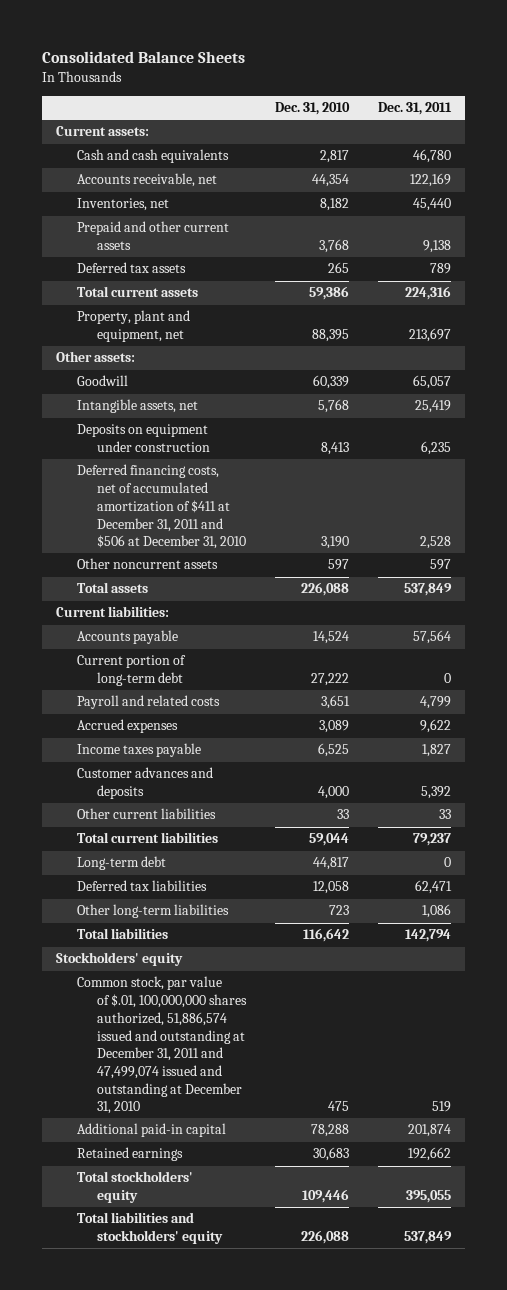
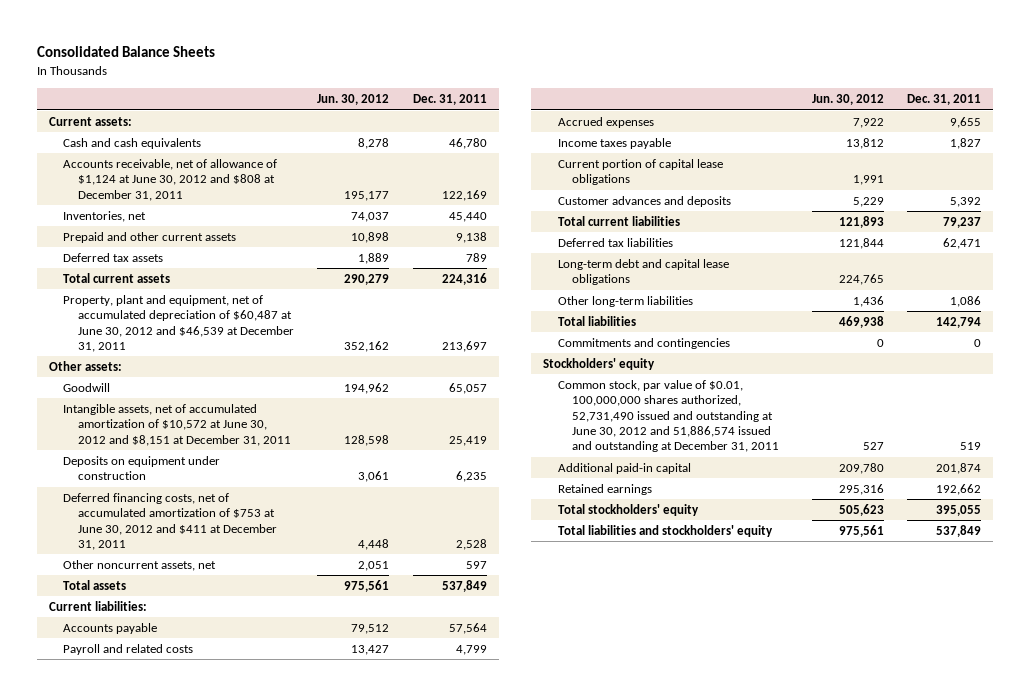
- | Dec. 31, 2010 | Dec. 31, 2011
+ | Jun. 30, 2012 | Dec. 31, 2011
- Accounts receivable, net | 44,354 | 122,169
+ Accounts receivable, net of allowance of $1,124 at June 30, 2012 and $808 at December 31, 2011 | 195,177 | 122,169
- Property, plant and equipment, net | 88,395 | 213,697
+ Property, plant and equipment, net of accumulated depreciation of $60,487 at June 30, 2012 and $46,539 at December 31, 2011 | 352,162 | 213,697
- Intangible assets, net | 5,768 | 25,419
+ Intangible assets, net of accumulated amortization of $10,572 at June 30, 2012 and $8,151 at December 31, 2011 | 128,598 | 25,419
- Deferred financing costs, net of accumulated amortization of $411 at December 31, 2011 and $506 at December 31, 2010 | 3,190 | 2,528
- Other noncurrent assets | 597 | 597
+ Deferred financing costs, net of accumulated amortization of $753 at June 30, 2012 and $411 at December 31, 2011 | 4,448 | 2,528
+ Other noncurrent assets, net | 2,051 | 597
- Current portion of long-term debt | 27,222 | 0
- Accrued expenses | 3,089 | 9,622
+ Accrued expenses | 7,922 | 9,655
+ Current portion of capital lease obligations | 1,991 |
- Other current liabilities | 33 | 33
- Long-term debt | 44,817 | 0
+ Long-term debt and capital lease obligations | 224,765 |
+ Commitments and contingencies | 0 | 0
- Common stock, par value of $.01, 100,000,000 shares authorized, 51,886,574 issued and outstanding at December 31, 2011 and 47,499,074 issued and outstanding at December 31, 2010 | 475 | 519
+ Common stock, par value of $0.01, 100,000,000 shares authorized, 52,731,490 issued and outstanding at June 30, 2012 and 51,886,574 issued and outstanding at December 31, 2011 | 527 | 519

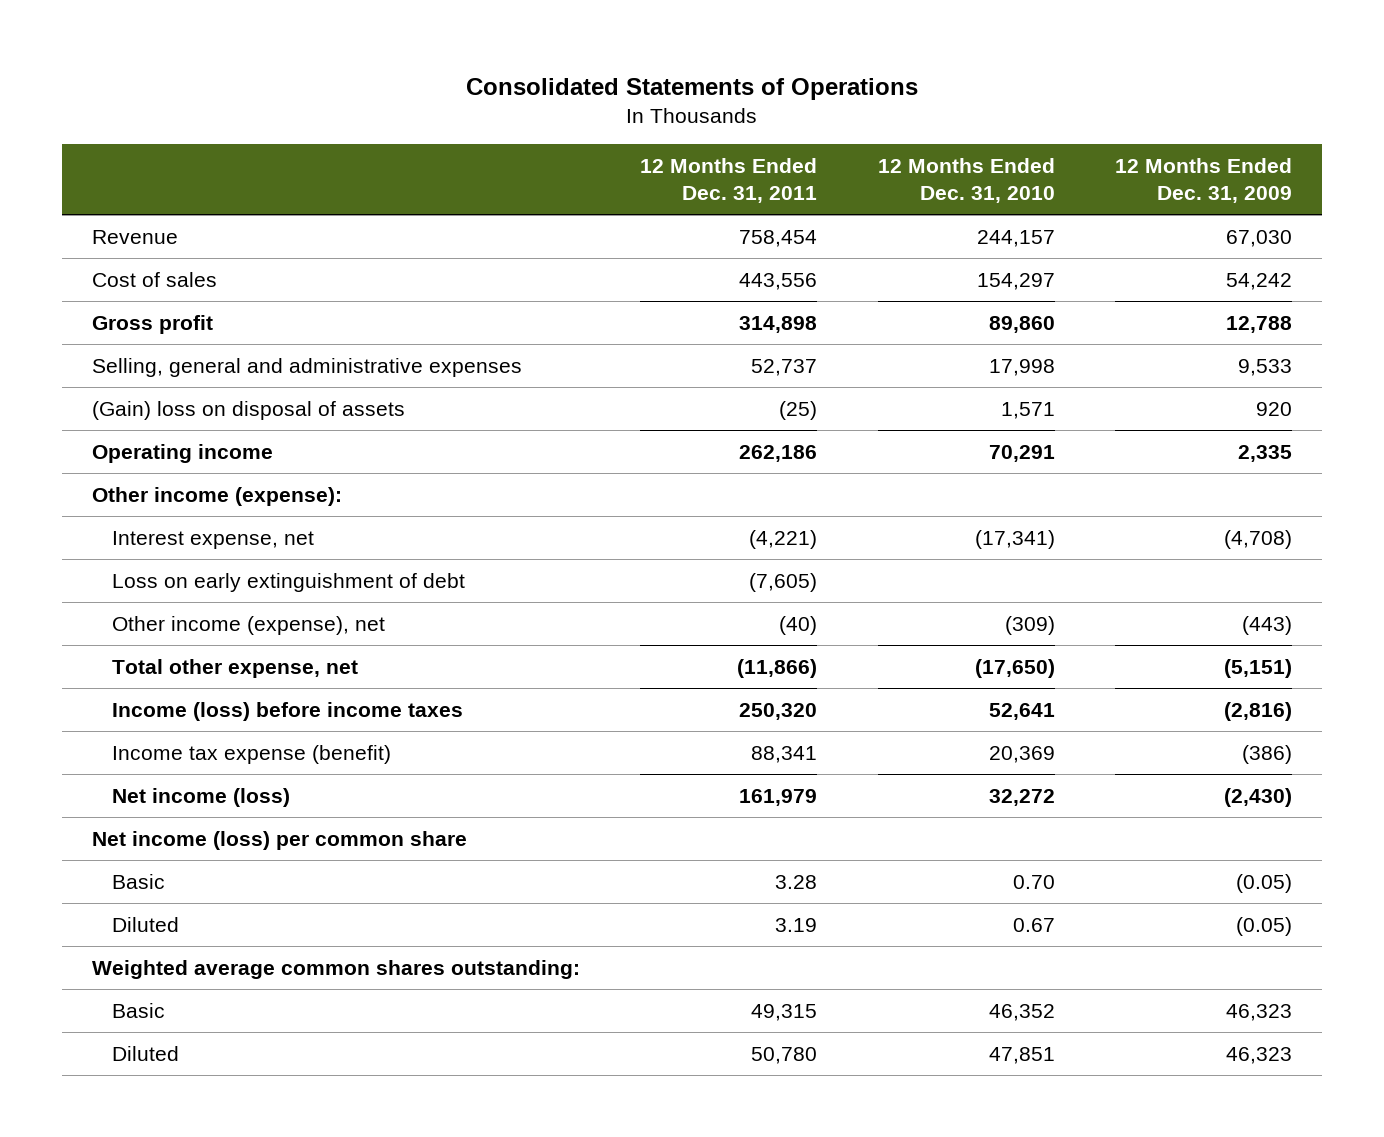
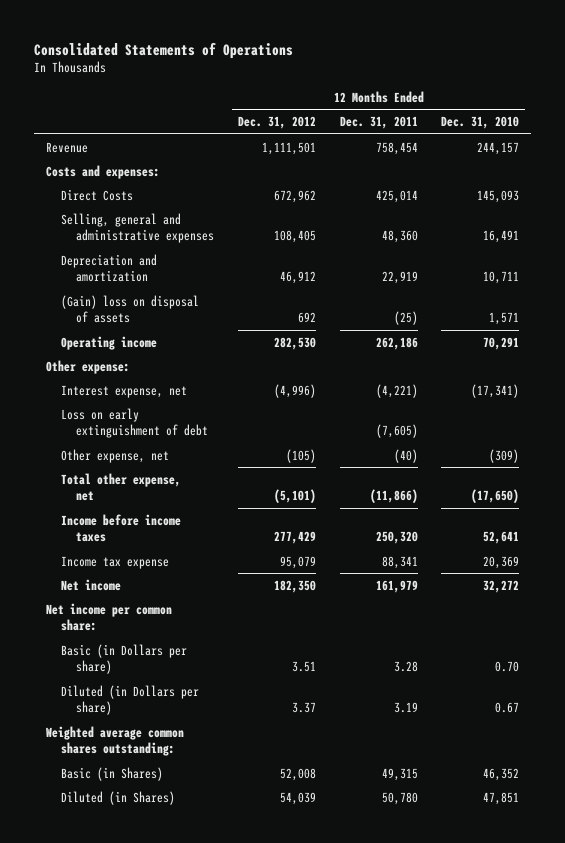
- | 12 Months Ended Dec. 31, 2011 | 12 Months Ended Dec. 31, 2010 | 12 Months Ended Dec. 31, 2009
+ | 12 Months Ended Dec. 31, 2012 | 12 Months Ended Dec. 31, 2011 | 12 Months Ended Dec. 31, 2010
- Cost of sales | 443,556 | 154,297 | 54,242
- Gross profit | 314,898 | 89,860 | 12,788
- Selling, general and administrative expenses | 52,737 | 17,998 | 9,533
+ Costs and expenses:
+ Direct Costs | 672,962 | 425,014 | 145,093
+ Selling, general and administrative expenses | 108,405 | 48,360 | 16,491
+ Depreciation and amortization | 46,912 | 22,919 | 10,711
- Other income (expense):
+ Other expense:
- Other income (expense), net | (40) | (309) | (443)
+ Other expense, net | (105) | (40) | (309)
- Income (loss) before income taxes | 250,320 | 52,641 | (2,816)
- Income tax expense (benefit) | 88,341 | 20,369 | (386)
- Net income (loss) | 161,979 | 32,272 | (2,430)
- Net income (loss) per common share
- Basic | 3.28 | 0.70 | (0.05)
- Diluted | 3.19 | 0.67 | (0.05)
+ Income before income taxes | 277,429 | 250,320 | 52,641
+ Income tax expense | 95,079 | 88,341 | 20,369
+ Net income | 182,350 | 161,979 | 32,272
+ Net income per common share:
+ Basic (in Dollars per share) | 3.51 | 3.28 | 0.70
+ Diluted (in Dollars per share) | 3.37 | 3.19 | 0.67
- Basic | 49,315 | 46,352 | 46,323
- Diluted | 50,780 | 47,851 | 46,323
+ Basic (in Shares) | 52,008 | 49,315 | 46,352
+ Diluted (in Shares) | 54,039 | 50,780 | 47,851

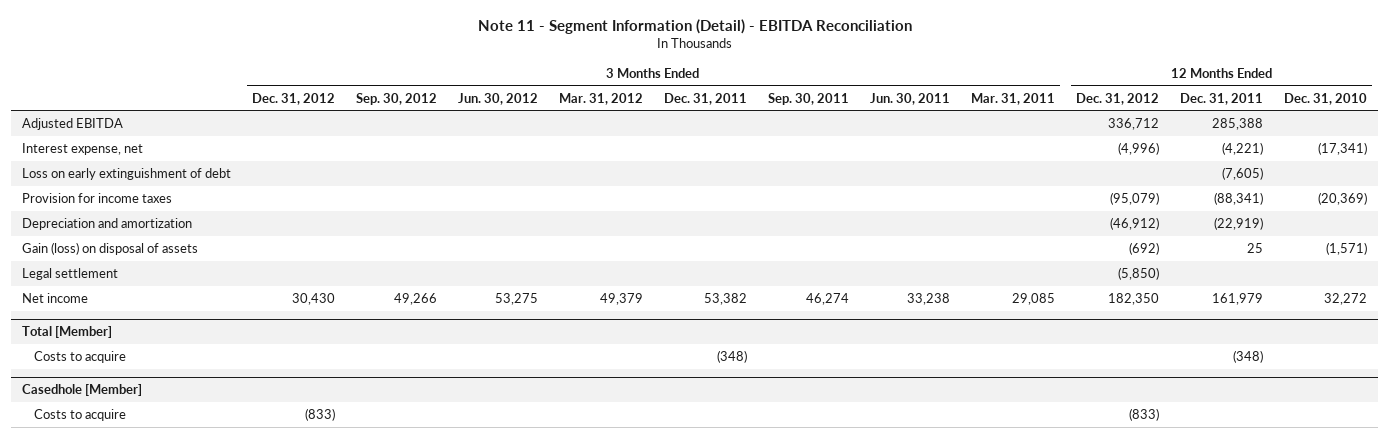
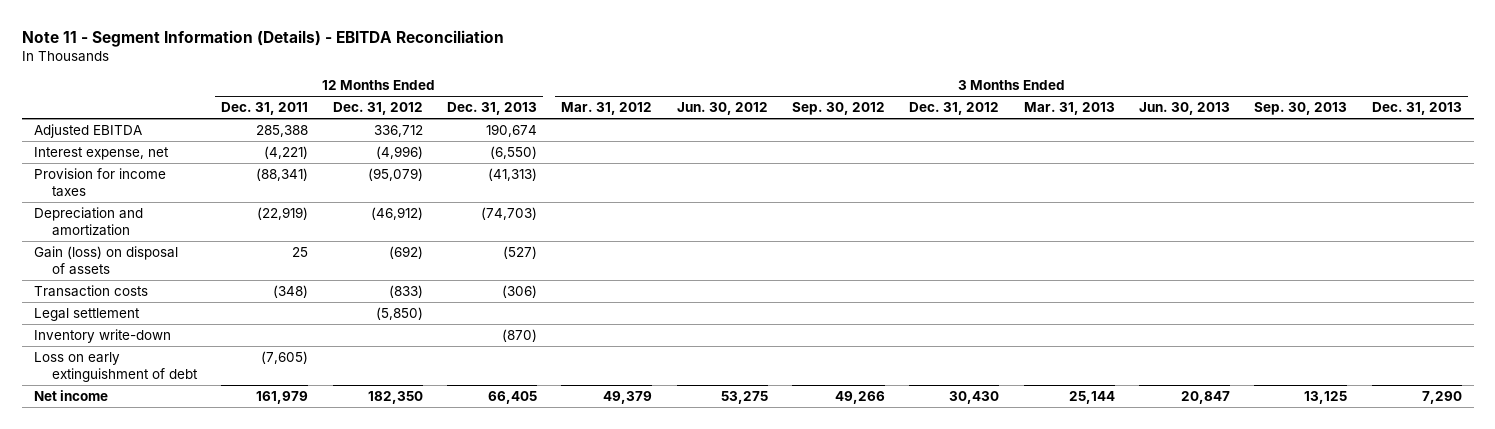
- Note 11 - Segment Information (Detail) - EBITDA Reconciliation
+ Note 11 - Segment Information (Details) - EBITDA Reconciliation
- | 3 Months Ended Dec. 31, 2012 | 3 Months Ended Sep. 30, 2012 | 3 Months Ended Jun. 30, 2012 | 3 Months Ended Mar. 31, 2012 | 3 Months Ended Dec. 31, 2011 | 3 Months Ended Sep. 30, 2011 | 3 Months Ended Jun. 30, 2011 | 3 Months Ended Mar. 31, 2011 | 12 Months Ended Dec. 31, 2012 | 12 Months Ended Dec. 31, 2011 | 12 Months Ended Dec. 31, 2010
+ | 12 Months Ended Dec. 31, 2011 | 12 Months Ended Dec. 31, 2012 | 12 Months Ended Dec. 31, 2013 | 3 Months Ended Mar. 31, 2012 | 3 Months Ended Jun. 30, 2012 | 3 Months Ended Sep. 30, 2012 | 3 Months Ended Dec. 31, 2012 | 3 Months Ended Mar. 31, 2013 | 3 Months Ended Jun. 30, 2013 | 3 Months Ended Sep. 30, 2013 | 3 Months Ended Dec. 31, 2013
+ Transaction costs | (348) | (833) | (306) | | | | | | | |
+ Inventory write-down | | | (870) | | | | | | | |
moved down: Loss on early extinguishment of debt | (7,605) | | | | | | | | | |
- Total [Member]
- Costs to acquire | | | | | (348) | | | | | (348) |
- Casedhole [Member]
- Costs to acquire | (833) | | | | | | | | (833) | |

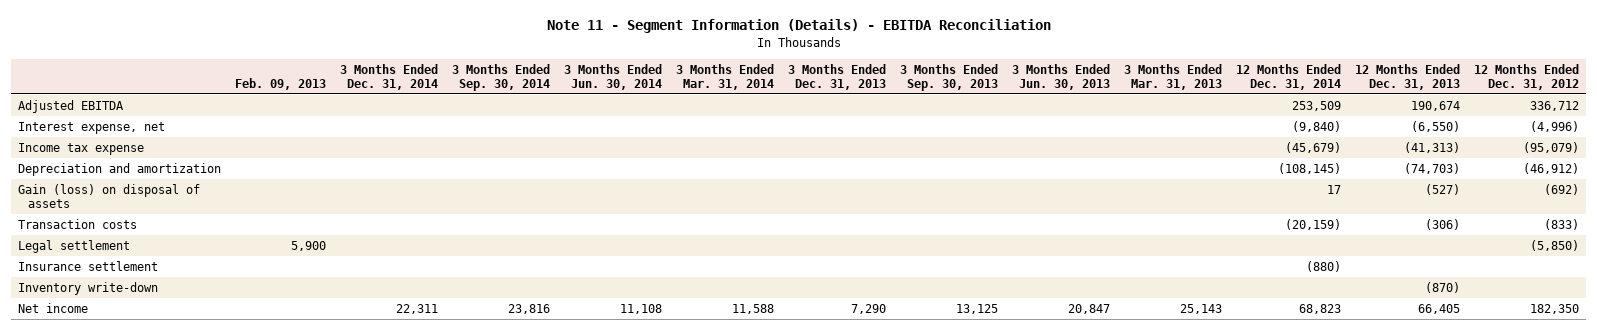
- | 12 Months Ended Dec. 31, 2011 | 12 Months Ended Dec. 31, 2012 | 12 Months Ended Dec. 31, 2013 | 3 Months Ended Mar. 31, 2012 | 3 Months Ended Jun. 30, 2012 | 3 Months Ended Sep. 30, 2012 | 3 Months Ended Dec. 31, 2012 | 3 Months Ended Mar. 31, 2013 | 3 Months Ended Jun. 30, 2013 | 3 Months Ended Sep. 30, 2013 | 3 Months Ended Dec. 31, 2013
+ | Feb. 09, 2013 | 3 Months Ended Dec. 31, 2014 | 3 Months Ended Sep. 30, 2014 | 3 Months Ended Jun. 30, 2014 | 3 Months Ended Mar. 31, 2014 | 3 Months Ended Dec. 31, 2013 | 3 Months Ended Sep. 30, 2013 | 3 Months Ended Jun. 30, 2013 | 3 Months Ended Mar. 31, 2013 | 12 Months Ended Dec. 31, 2014 | 12 Months Ended Dec. 31, 2013 | 12 Months Ended Dec. 31, 2012
- Provision for income taxes | (88,341) | (95,079) | (41,313) | | | | | | | |
+ Income tax expense | | | | | | | | | | (45,679) | (41,313) | (95,079)
+ Insurance settlement | | | | | | | | | | (880) | |
- Loss on early extinguishment of debt | (7,605) | | | | | | | | | |
- Net income | 161,979 | 182,350 | 66,405 | 49,379 | 53,275 | 49,266 | 30,430 | 25,144 | 20,847 | 13,125 | 7,290
+ Net income | | 22,311 | 23,816 | 11,108 | 11,588 | 7,290 | 13,125 | 20,847 | 25,143 | 68,823 | 66,405 | 182,350

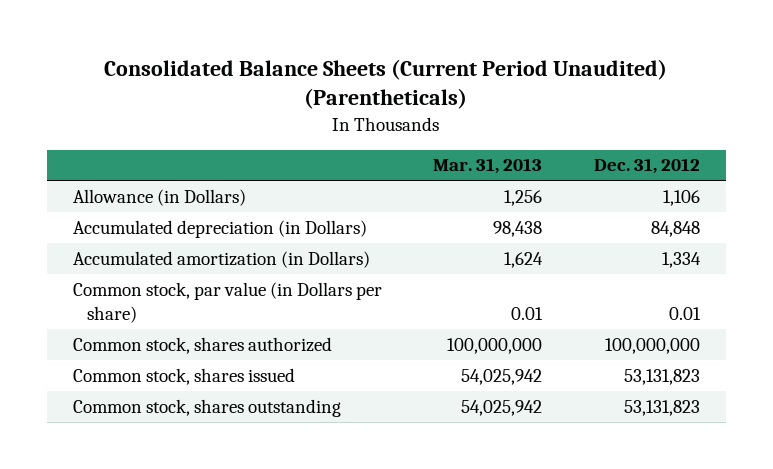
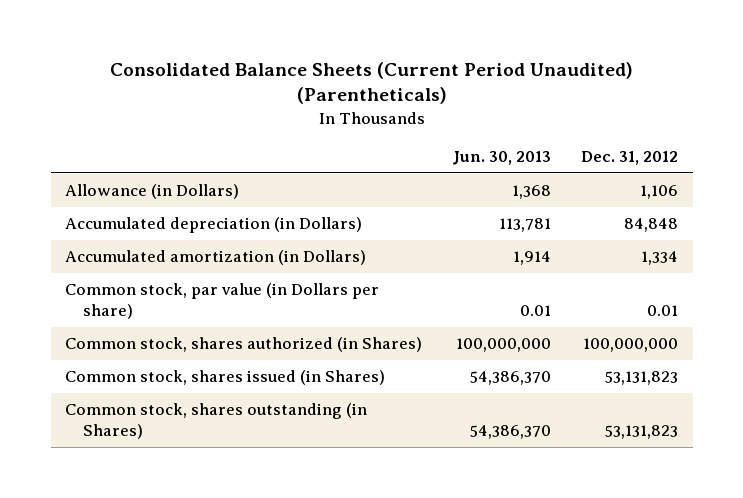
- | Mar. 31, 2013 | Dec. 31, 2012
+ | Jun. 30, 2013 | Dec. 31, 2012
- Common stock, shares authorized | 100,000,000 | 100,000,000
- Common stock, shares issued | 54,025,942 | 53,131,823
- Common stock, shares outstanding | 54,025,942 | 53,131,823
+ Common stock, shares authorized (in Shares) | 100,000,000 | 100,000,000
+ Common stock, shares issued (in Shares) | 54,386,370 | 53,131,823
+ Common stock, shares outstanding (in Shares) | 54,386,370 | 53,131,823

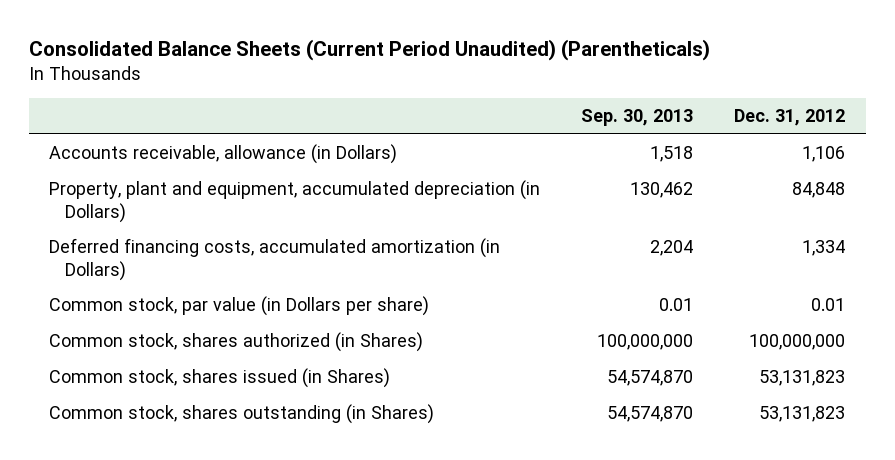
- | Jun. 30, 2013 | Dec. 31, 2012
+ | Sep. 30, 2013 | Dec. 31, 2012
- Allowance (in Dollars) | 1,368 | 1,106
- Accumulated depreciation (in Dollars) | 113,781 | 84,848
- Accumulated amortization (in Dollars) | 1,914 | 1,334
+ Accounts receivable, allowance (in Dollars) | 1,518 | 1,106
+ Property, plant and equipment, accumulated depreciation (in Dollars) | 130,462 | 84,848
+ Deferred financing costs, accumulated amortization (in Dollars) | 2,204 | 1,334

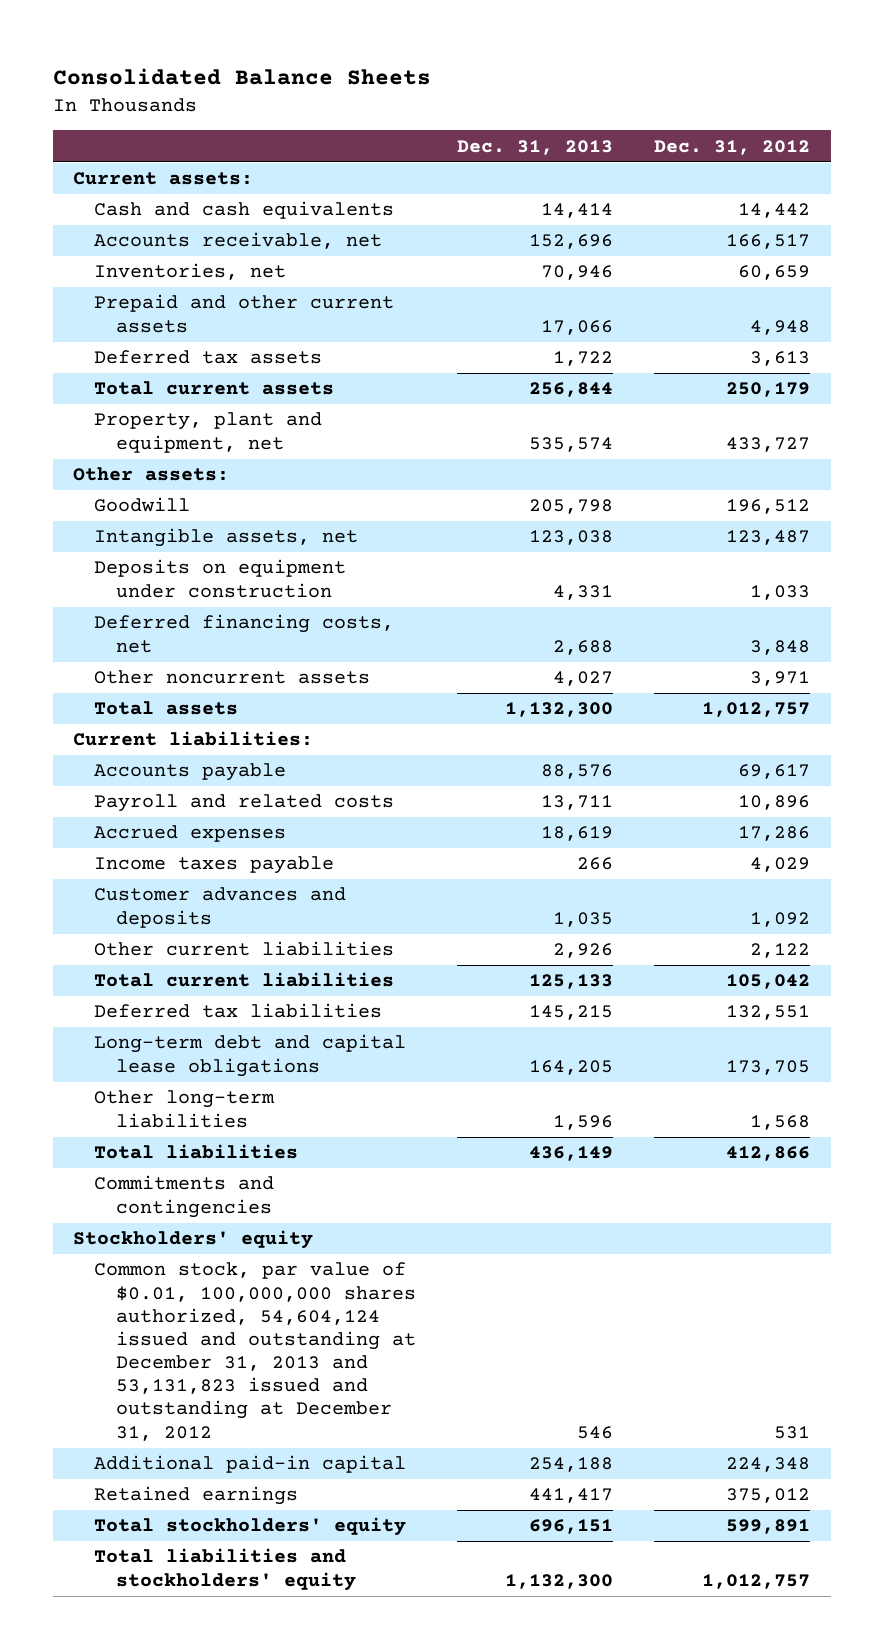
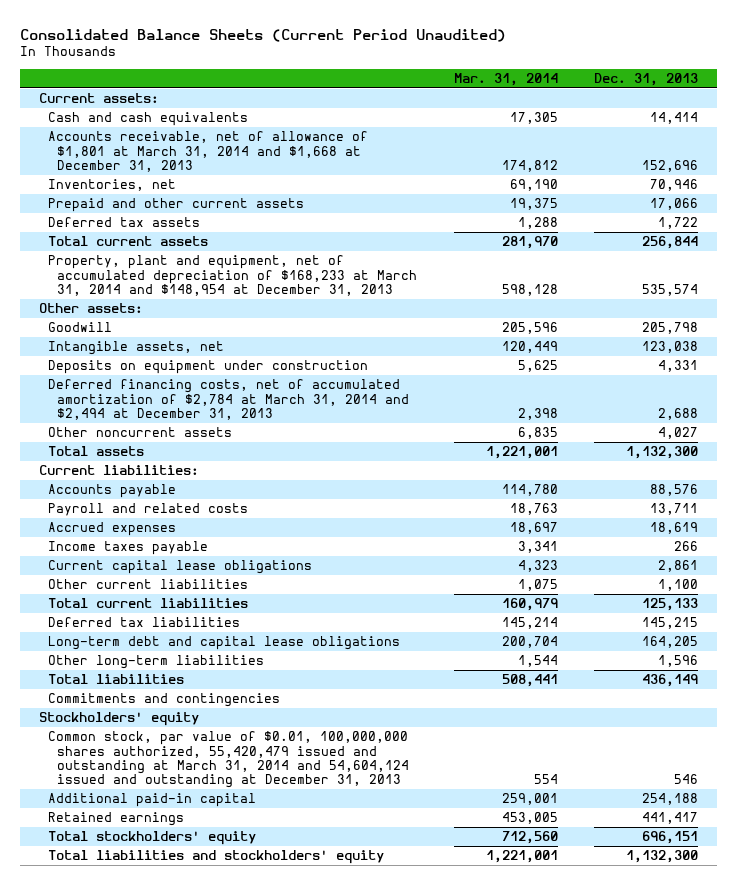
- Consolidated Balance Sheets
+ Consolidated Balance Sheets (Current Period Unaudited)
- | Dec. 31, 2013 | Dec. 31, 2012
+ | Mar. 31, 2014 | Dec. 31, 2013
- Accounts receivable, net | 152,696 | 166,517
+ Accounts receivable, net of allowance of $1,801 at March 31, 2014 and $1,668 at December 31, 2013 | 174,812 | 152,696
- Property, plant and equipment, net | 535,574 | 433,727
+ Property, plant and equipment, net of accumulated depreciation of $168,233 at March 31, 2014 and $148,954 at December 31, 2013 | 598,128 | 535,574
- Deferred financing costs, net | 2,688 | 3,848
+ Deferred financing costs, net of accumulated amortization of $2,784 at March 31, 2014 and $2,494 at December 31, 2013 | 2,398 | 2,688
- Customer advances and deposits | 1,035 | 1,092
- Other current liabilities | 2,926 | 2,122
+ Current capital lease obligations | 4,323 | 2,861
+ Other current liabilities | 1,075 | 1,100
- Common stock, par value of $0.01, 100,000,000 shares authorized, 54,604,124 issued and outstanding at December 31, 2013 and 53,131,823 issued and outstanding at December 31, 2012 | 546 | 531
+ Common stock, par value of $0.01, 100,000,000 shares authorized, 55,420,479 issued and outstanding at March 31, 2014 and 54,604,124 issued and outstanding at December 31, 2013 | 554 | 546

